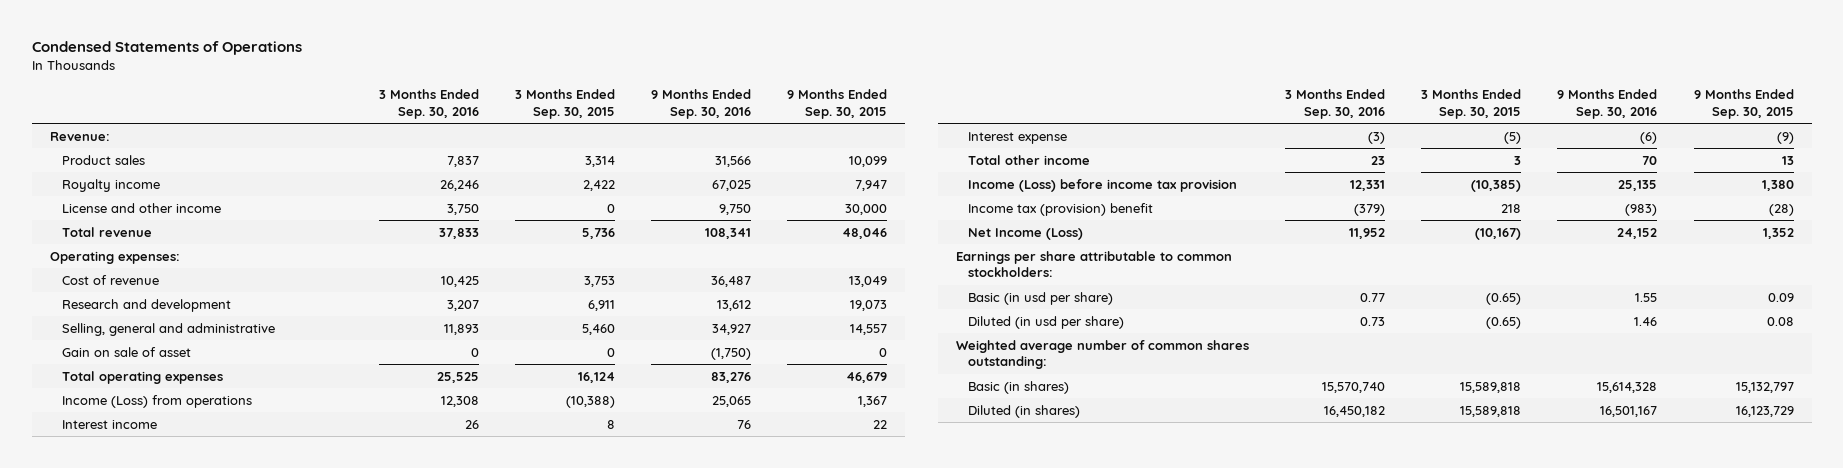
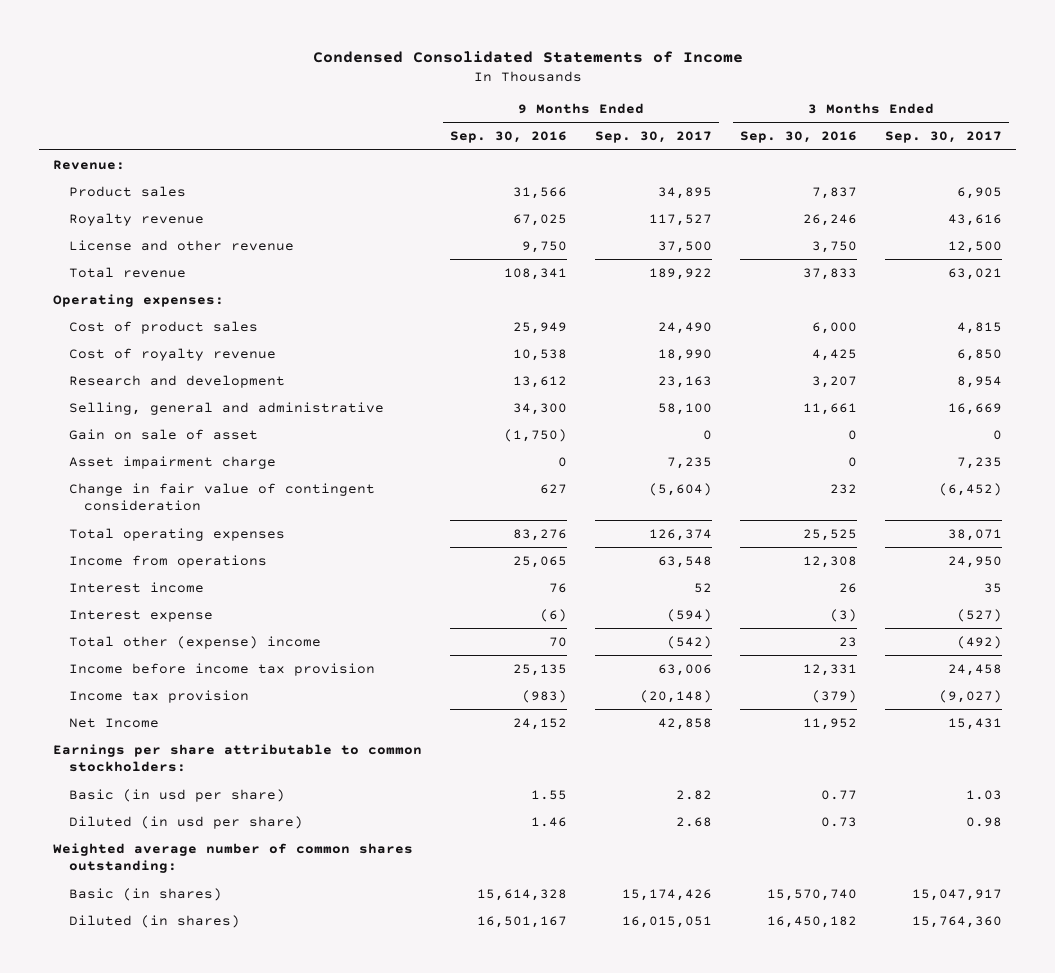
- Condensed Statements of Operations
+ Condensed Consolidated Statements of Income
- | 3 Months Ended Sep. 30, 2016 | 3 Months Ended Sep. 30, 2015 | 9 Months Ended Sep. 30, 2016 | 9 Months Ended Sep. 30, 2015
+ | 9 Months Ended Sep. 30, 2016 | 9 Months Ended Sep. 30, 2017 | 3 Months Ended Sep. 30, 2016 | 3 Months Ended Sep. 30, 2017
- Royalty income | 26,246 | 2,422 | 67,025 | 7,947
- License and other income | 3,750 | 0 | 9,750 | 30,000
+ Royalty revenue | 67,025 | 117,527 | 26,246 | 43,616
+ License and other revenue | 9,750 | 37,500 | 3,750 | 12,500
- Cost of revenue | 10,425 | 3,753 | 36,487 | 13,049
+ Cost of product sales | 25,949 | 24,490 | 6,000 | 4,815
+ Cost of royalty revenue | 10,538 | 18,990 | 4,425 | 6,850
- Selling, general and administrative | 11,893 | 5,460 | 34,927 | 14,557
+ Selling, general and administrative | 34,300 | 58,100 | 11,661 | 16,669
+ Asset impairment charge | 0 | 7,235 | 0 | 7,235
+ Change in fair value of contingent consideration | 627 | (5,604) | 232 | (6,452)
- Income (Loss) from operations | 12,308 | (10,388) | 25,065 | 1,367
+ Income from operations | 25,065 | 63,548 | 12,308 | 24,950
- Total other income | 23 | 3 | 70 | 13
- Income (Loss) before income tax provision | 12,331 | (10,385) | 25,135 | 1,380
- Income tax (provision) benefit | (379) | 218 | (983) | (28)
- Net Income (Loss) | 11,952 | (10,167) | 24,152 | 1,352
+ Total other (expense) income | 70 | (542) | 23 | (492)
+ Income before income tax provision | 25,135 | 63,006 | 12,331 | 24,458
+ Income tax provision | (983) | (20,148) | (379) | (9,027)
+ Net Income | 24,152 | 42,858 | 11,952 | 15,431

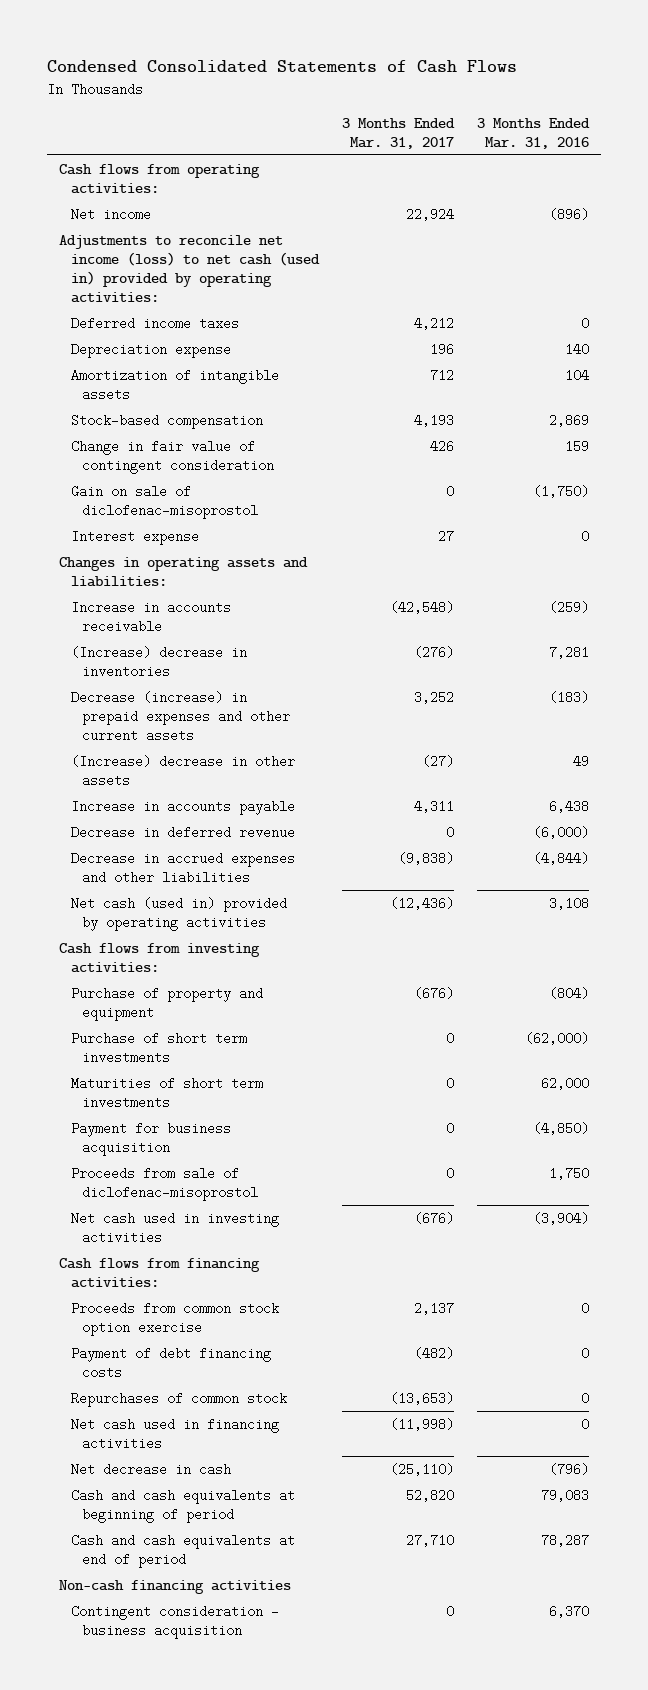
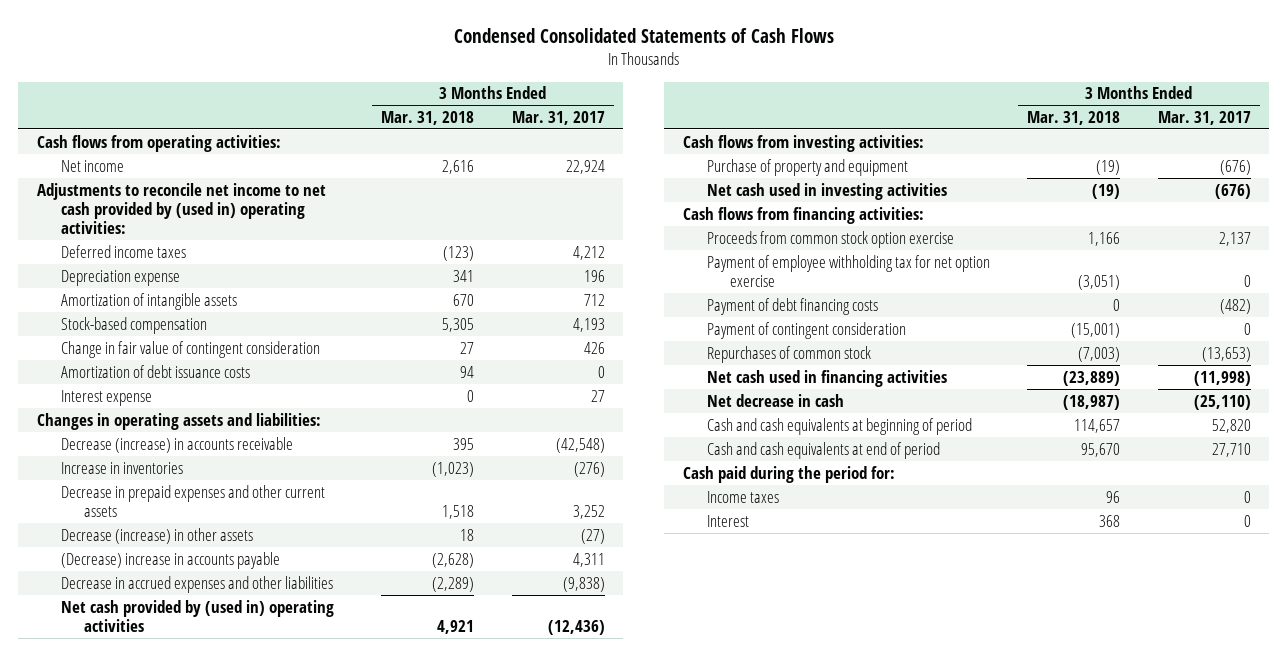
- | 3 Months Ended Mar. 31, 2017 | 3 Months Ended Mar. 31, 2016
+ | 3 Months Ended Mar. 31, 2018 | 3 Months Ended Mar. 31, 2017
- Adjustments to reconcile net income (loss) to net cash (used in) provided by operating activities:
+ Adjustments to reconcile net income to net cash provided by (used in) operating activities:
- Gain on sale of diclofenac-misoprostol | 0 | (1,750)
+ Amortization of debt issuance costs | 94 | 0
- Increase in accounts receivable | (42,548) | (259)
- (Increase) decrease in inventories | (276) | 7,281
- Decrease (increase) in prepaid expenses and other current assets | 3,252 | (183)
- (Increase) decrease in other assets | (27) | 49
- Increase in accounts payable | 4,311 | 6,438
- Decrease in deferred revenue | 0 | (6,000)
+ Decrease (increase) in accounts receivable | 395 | (42,548)
+ Increase in inventories | (1,023) | (276)
+ Decrease in prepaid expenses and other current assets | 1,518 | 3,252
+ Decrease (increase) in other assets | 18 | (27)
+ (Decrease) increase in accounts payable | (2,628) | 4,311
- Net cash (used in) provided by operating activities | (12,436) | 3,108
+ Net cash provided by (used in) operating activities | 4,921 | (12,436)
- Purchase of short term investments | 0 | (62,000)
- Maturities of short term investments | 0 | 62,000
- Payment for business acquisition | 0 | (4,850)
- Proceeds from sale of diclofenac-misoprostol | 0 | 1,750
+ Payment of employee withholding tax for net option exercise | (3,051) | 0
+ Payment of contingent consideration | (15,001) | 0
- Non-cash financing activities
- Contingent consideration - business acquisition | 0 | 6,370
+ Cash paid during the period for:
+ Income taxes | 96 | 0
+ Interest | 368 | 0

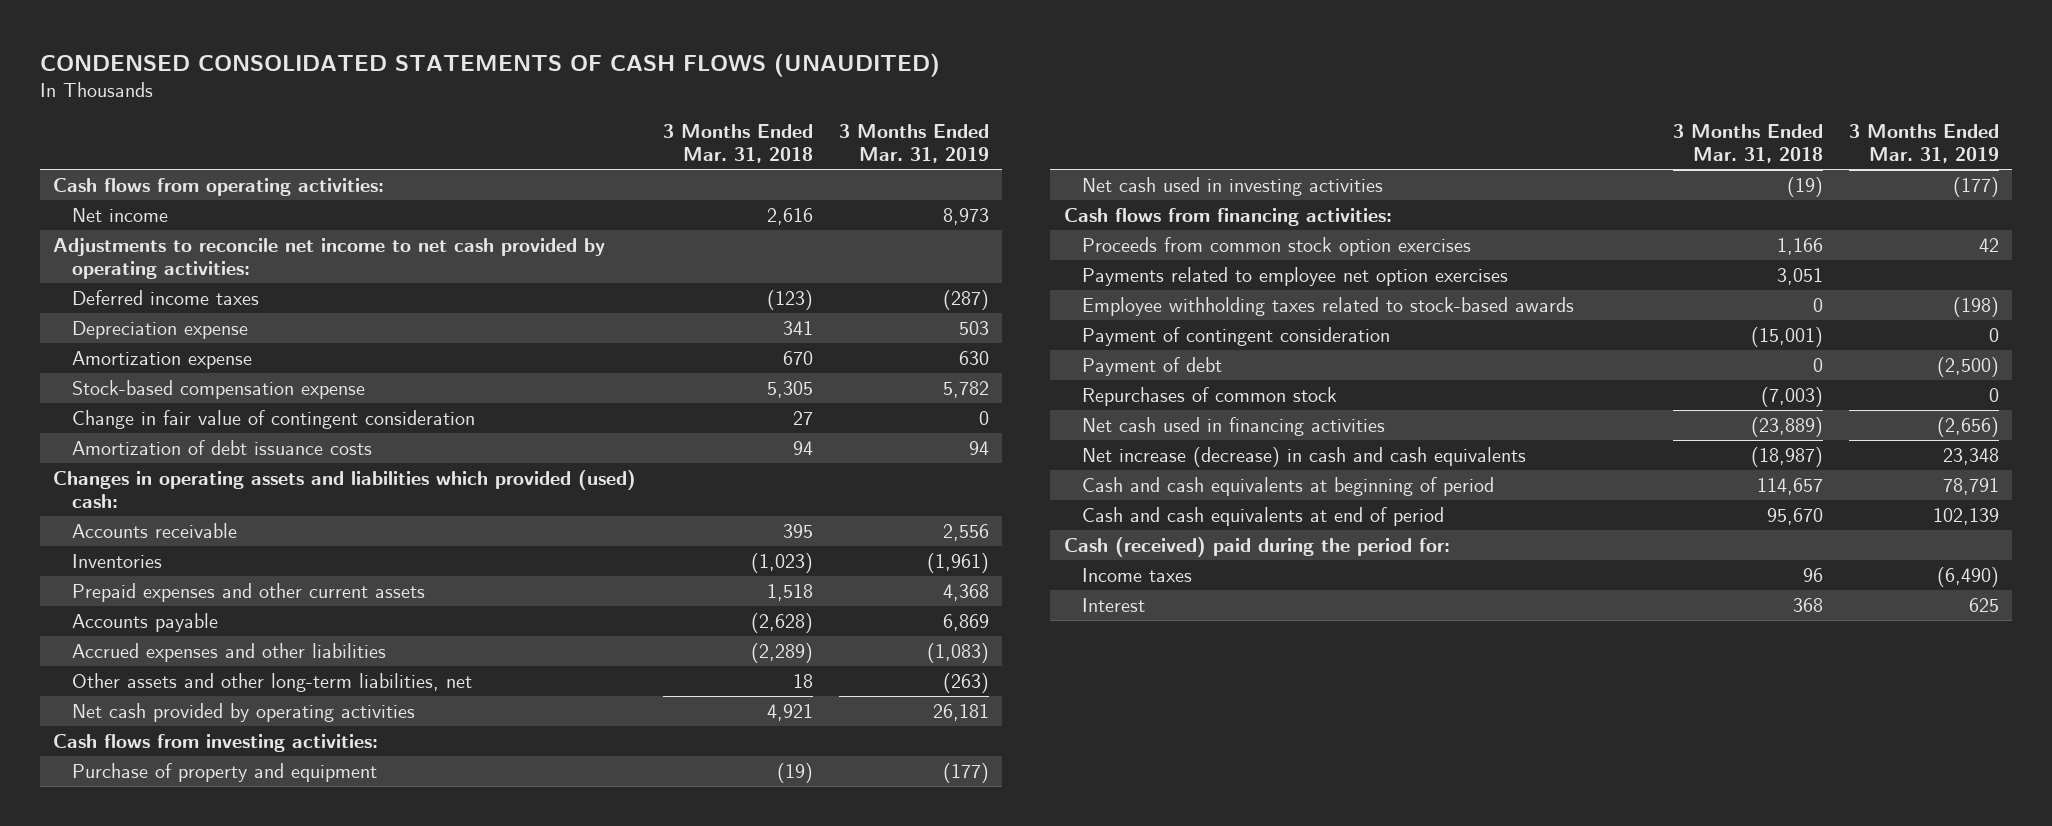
- Condensed Consolidated Statements of Cash Flows
+ CONDENSED CONSOLIDATED STATEMENTS OF CASH FLOWS (UNAUDITED)
- | 3 Months Ended Mar. 31, 2018 | 3 Months Ended Mar. 31, 2017
+ | 3 Months Ended Mar. 31, 2018 | 3 Months Ended Mar. 31, 2019
- Adjustments to reconcile net income to net cash provided by (used in) operating activities:
+ Adjustments to reconcile net income to net cash provided by operating activities:
- Amortization of intangible assets | 670 | 712
- Stock-based compensation | 5,305 | 4,193
+ Amortization expense | 670 | 630
+ Stock-based compensation expense | 5,305 | 5,782
- Interest expense | 0 | 27
- Changes in operating assets and liabilities:
- Decrease (increase) in accounts receivable | 395 | (42,548)
- Increase in inventories | (1,023) | (276)
- Decrease in prepaid expenses and other current assets | 1,518 | 3,252
- Decrease (increase) in other assets | 18 | (27)
- (Decrease) increase in accounts payable | (2,628) | 4,311
- Decrease in accrued expenses and other liabilities | (2,289) | (9,838)
- Net cash provided by (used in) operating activities | 4,921 | (12,436)
+ Changes in operating assets and liabilities which provided (used) cash:
+ Accounts receivable | 395 | 2,556
+ Inventories | (1,023) | (1,961)
+ Prepaid expenses and other current assets | 1,518 | 4,368
+ Accounts payable | (2,628) | 6,869
+ Accrued expenses and other liabilities | (2,289) | (1,083)
+ Other assets and other long-term liabilities, net | 18 | (263)
+ Net cash provided by operating activities | 4,921 | 26,181
- Proceeds from common stock option exercise | 1,166 | 2,137
- Payment of employee withholding tax for net option exercise | (3,051) | 0
- Payment of debt financing costs | 0 | (482)
+ Proceeds from common stock option exercises | 1,166 | 42
+ Payments related to employee net option exercises | 3,051 |
+ Employee withholding taxes related to stock-based awards | 0 | (198)
+ Payment of debt | 0 | (2,500)
- Net decrease in cash | (18,987) | (25,110)
+ Net increase (decrease) in cash and cash equivalents | (18,987) | 23,348
- Cash paid during the period for:
+ Cash (received) paid during the period for:

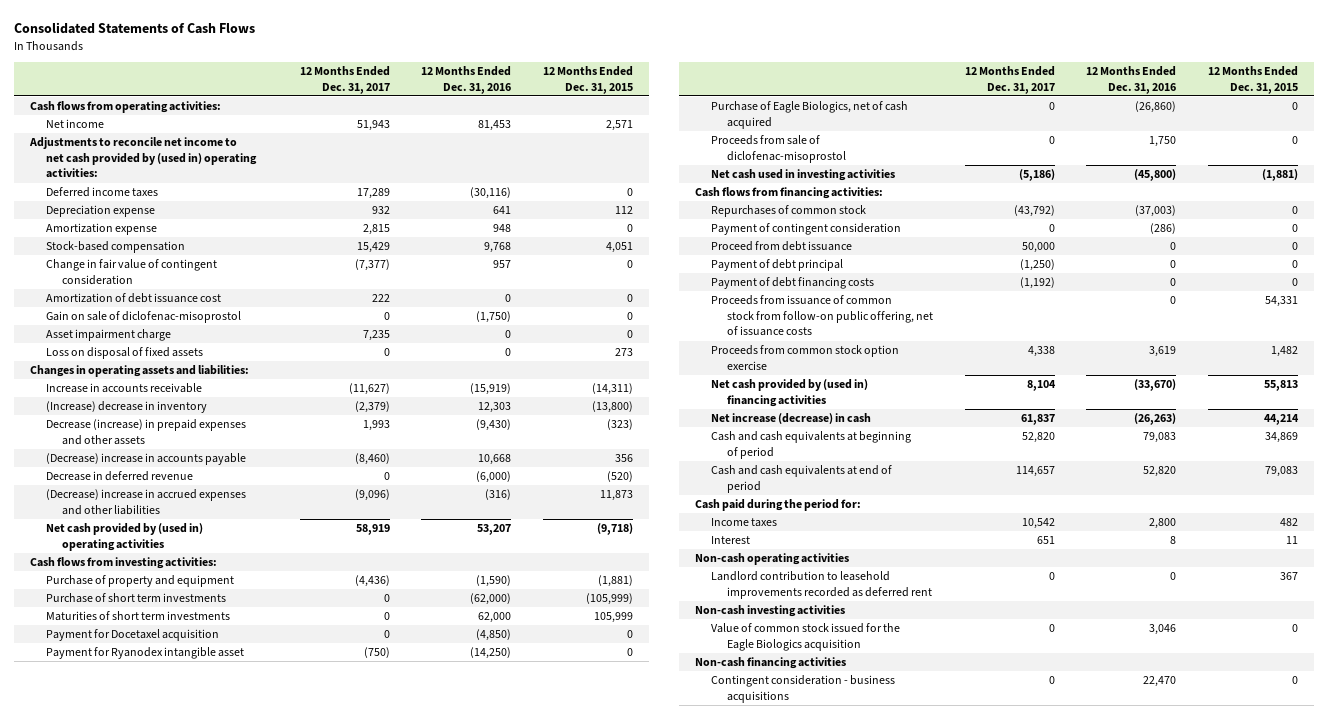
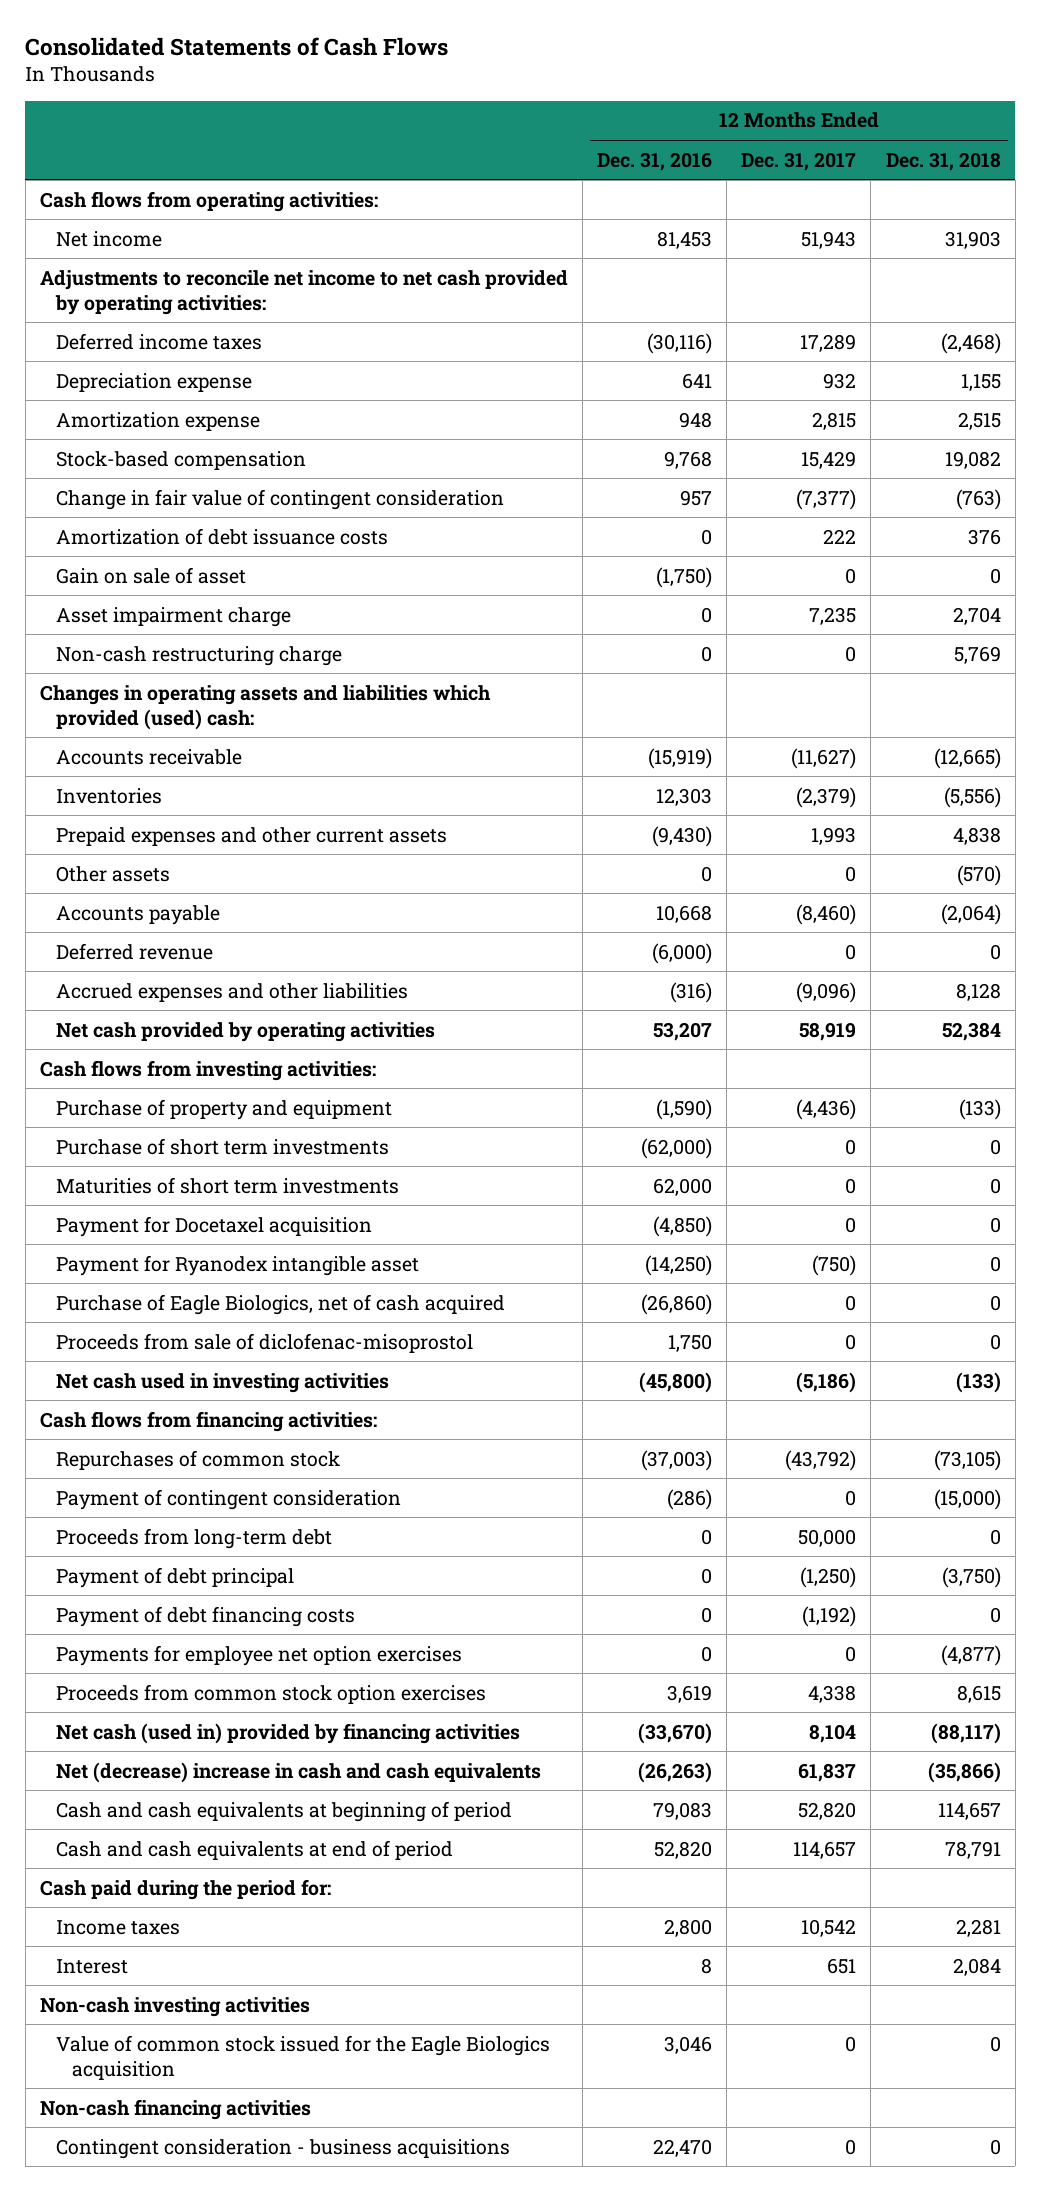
- | 12 Months Ended Dec. 31, 2017 | 12 Months Ended Dec. 31, 2016 | 12 Months Ended Dec. 31, 2015
+ | 12 Months Ended Dec. 31, 2016 | 12 Months Ended Dec. 31, 2017 | 12 Months Ended Dec. 31, 2018
- Adjustments to reconcile net income to net cash provided by (used in) operating activities:
+ Adjustments to reconcile net income to net cash provided by operating activities:
- Amortization of debt issuance cost | 222 | 0 | 0
- Gain on sale of diclofenac-misoprostol | 0 | (1,750) | 0
+ Amortization of debt issuance costs | 0 | 222 | 376
+ Gain on sale of asset | (1,750) | 0 | 0
- Loss on disposal of fixed assets | 0 | 0 | 273
- Changes in operating assets and liabilities:
- Increase in accounts receivable | (11,627) | (15,919) | (14,311)
- (Increase) decrease in inventory | (2,379) | 12,303 | (13,800)
- Decrease (increase) in prepaid expenses and other assets | 1,993 | (9,430) | (323)
- (Decrease) increase in accounts payable | (8,460) | 10,668 | 356
- Decrease in deferred revenue | 0 | (6,000) | (520)
- (Decrease) increase in accrued expenses and other liabilities | (9,096) | (316) | 11,873
- Net cash provided by (used in) operating activities | 58,919 | 53,207 | (9,718)
+ Non-cash restructuring charge | 0 | 0 | 5,769
+ Changes in operating assets and liabilities which provided (used) cash:
+ Accounts receivable | (15,919) | (11,627) | (12,665)
+ Inventories | 12,303 | (2,379) | (5,556)
+ Prepaid expenses and other current assets | (9,430) | 1,993 | 4,838
+ Other assets | 0 | 0 | (570)
+ Accounts payable | 10,668 | (8,460) | (2,064)
+ Deferred revenue | (6,000) | 0 | 0
+ Accrued expenses and other liabilities | (316) | (9,096) | 8,128
+ Net cash provided by operating activities | 53,207 | 58,919 | 52,384
- Proceed from debt issuance | 50,000 | 0 | 0
+ Proceeds from long-term debt | 0 | 50,000 | 0
- Proceeds from issuance of common stock from follow-on public offering, net of issuance costs | | 0 | 54,331
- Proceeds from common stock option exercise | 4,338 | 3,619 | 1,482
- Net cash provided by (used in) financing activities | 8,104 | (33,670) | 55,813
- Net increase (decrease) in cash | 61,837 | (26,263) | 44,214
+ Payments for employee net option exercises | 0 | 0 | (4,877)
+ Proceeds from common stock option exercises | 3,619 | 4,338 | 8,615
+ Net cash (used in) provided by financing activities | (33,670) | 8,104 | (88,117)
+ Net (decrease) increase in cash and cash equivalents | (26,263) | 61,837 | (35,866)
- Non-cash operating activities
- Landlord contribution to leasehold improvements recorded as deferred rent | 0 | 0 | 367

